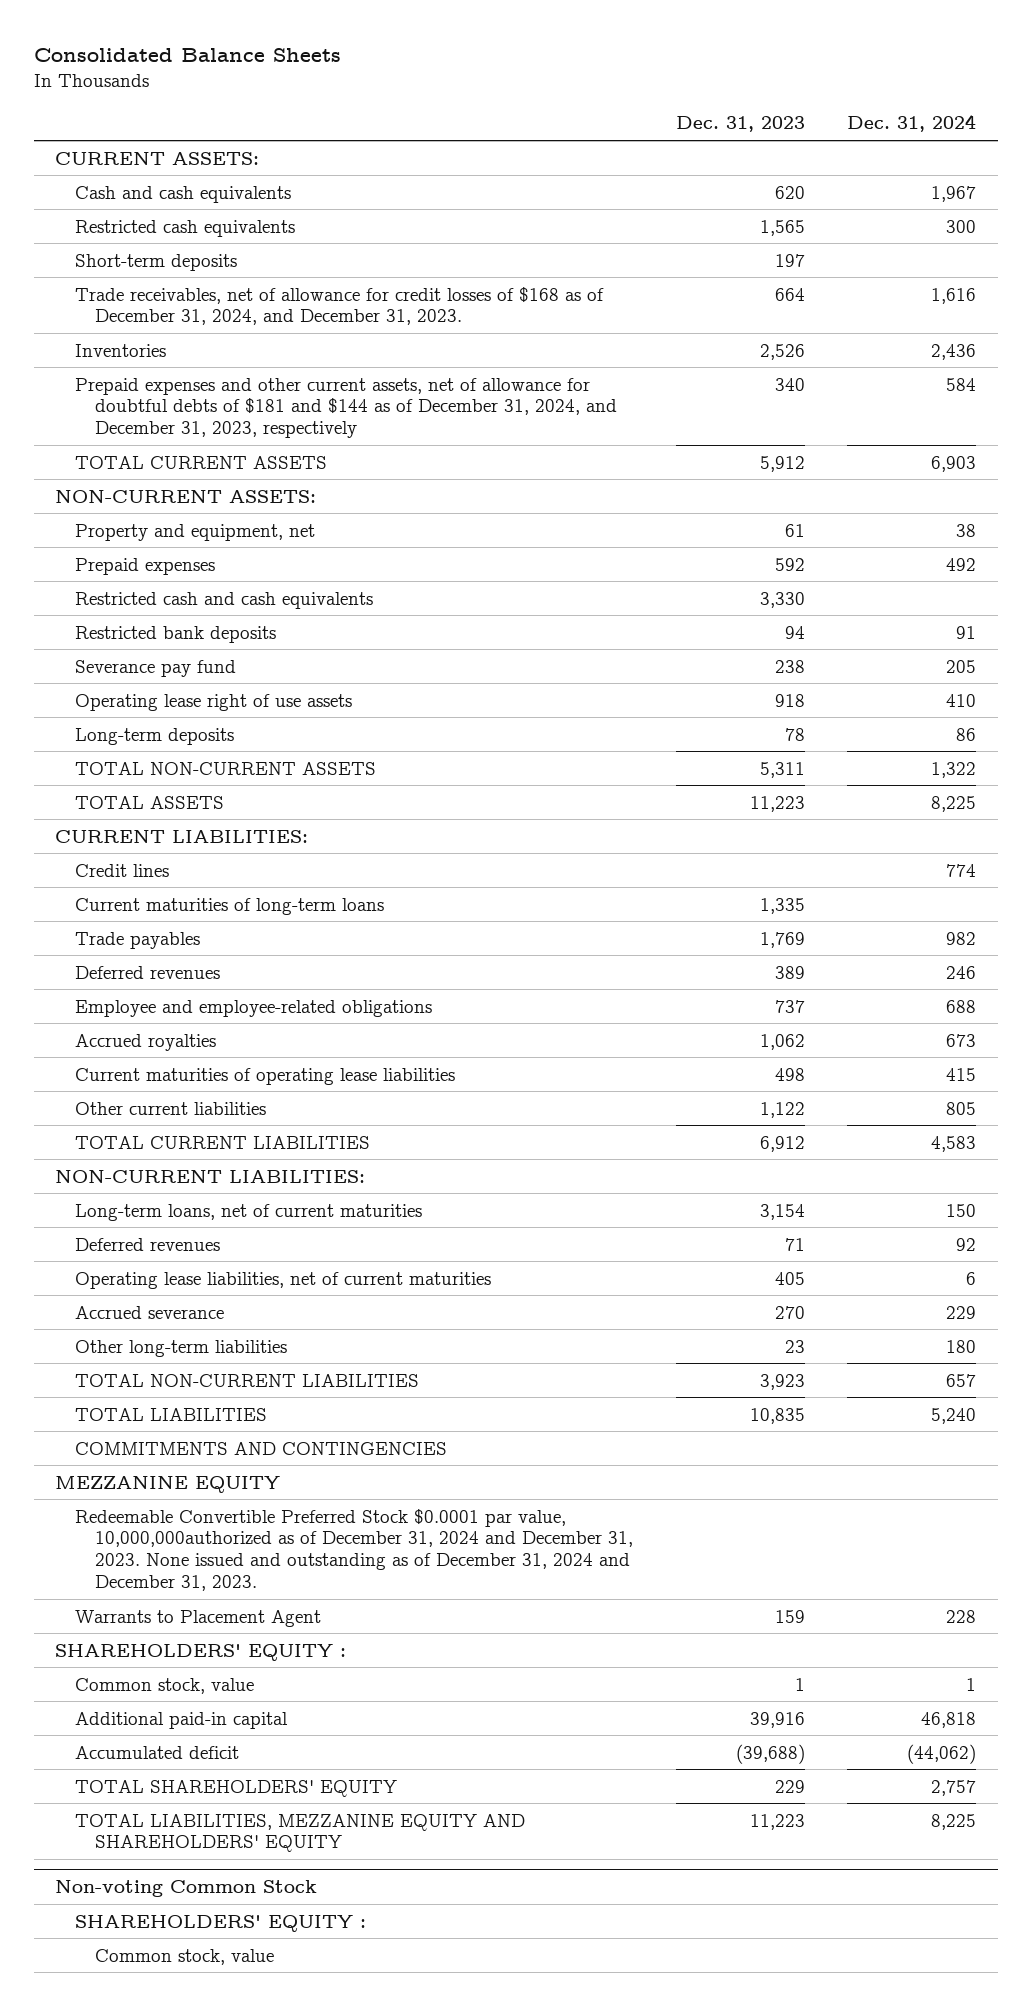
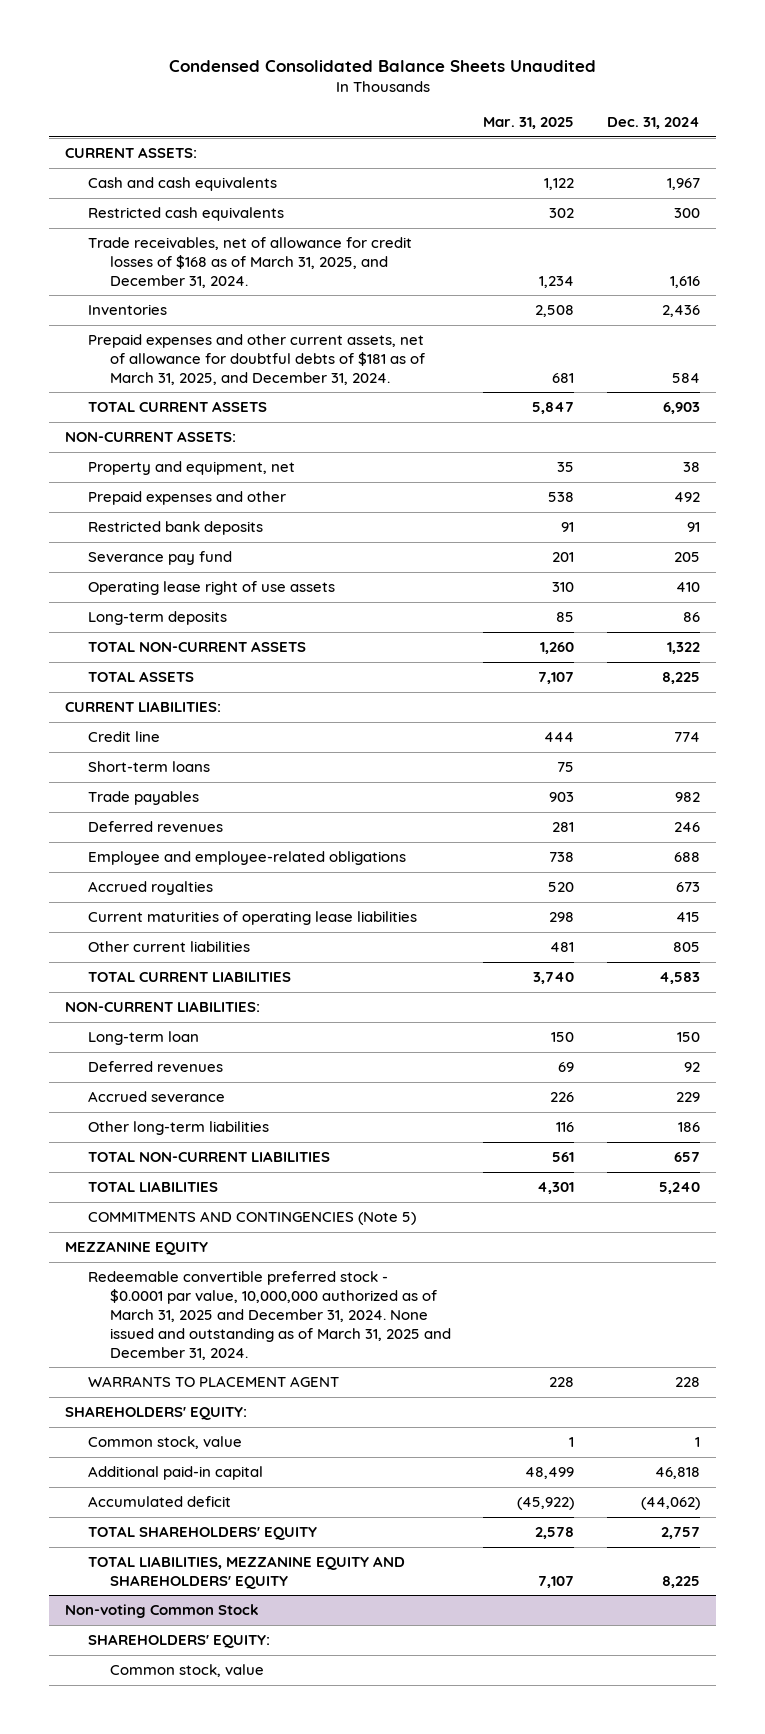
- Consolidated Balance Sheets
+ Condensed Consolidated Balance Sheets Unaudited
- | Dec. 31, 2023 | Dec. 31, 2024
+ | Mar. 31, 2025 | Dec. 31, 2024
- Short-term deposits | 197 |
- Trade receivables, net of allowance for credit losses of $168 as of December 31, 2024, and December 31, 2023. | 664 | 1,616
+ Trade receivables, net of allowance for credit losses of $168 as of March 31, 2025, and December 31, 2024. | 1,234 | 1,616
- Prepaid expenses and other current assets, net of allowance for doubtful debts of $181 and $144 as of December 31, 2024, and December 31, 2023, respectively | 340 | 584
+ Prepaid expenses and other current assets, net of allowance for doubtful debts of $181 as of March 31, 2025, and December 31, 2024. | 681 | 584
- Prepaid expenses | 592 | 492
- Restricted cash and cash equivalents | 3,330 |
+ Prepaid expenses and other | 538 | 492
- Credit lines | | 774
- Current maturities of long-term loans | 1,335 |
+ Credit line | 444 | 774
+ Short-term loans | 75 |
- Long-term loans, net of current maturities | 3,154 | 150
+ Long-term loan | 150 | 150
- Operating lease liabilities, net of current maturities | 405 | 6
- Other long-term liabilities | 23 | 180
+ Other long-term liabilities | 116 | 186
- COMMITMENTS AND CONTINGENCIES
+ COMMITMENTS AND CONTINGENCIES (Note 5)
- Redeemable Convertible Preferred Stock $0.0001 par value, 10,000,000authorized as of December 31, 2024 and December 31, 2023. None issued and outstanding as of December 31, 2024 and December 31, 2023.
- Warrants to Placement Agent | 159 | 228
- SHAREHOLDERS' EQUITY :
+ Redeemable convertible preferred stock - $0.0001 par value, 10,000,000 authorized as of March 31, 2025 and December 31, 2024. None issued and outstanding as of March 31, 2025 and December 31, 2024.
+ WARRANTS TO PLACEMENT AGENT | 228 | 228
+ SHAREHOLDERS' EQUITY:
@ Non-voting Common Stock
- SHAREHOLDERS' EQUITY :
+ SHAREHOLDERS' EQUITY:

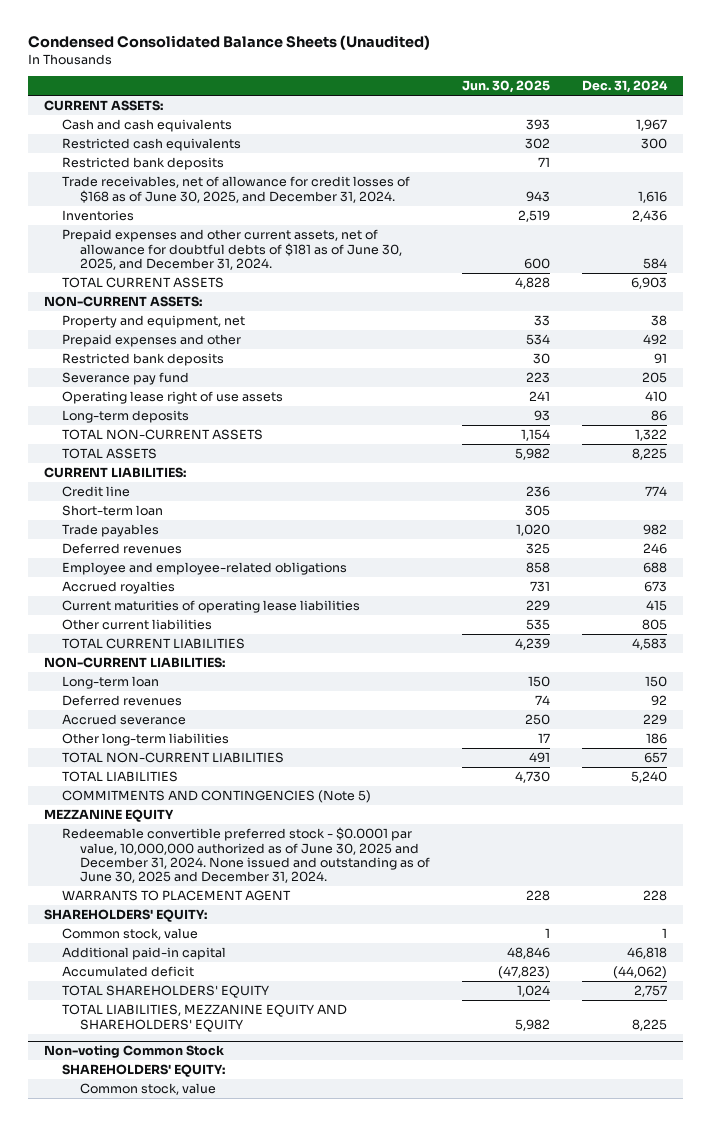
- Condensed Consolidated Balance Sheets Unaudited
+ Condensed Consolidated Balance Sheets (Unaudited)
- | Mar. 31, 2025 | Dec. 31, 2024
+ | Jun. 30, 2025 | Dec. 31, 2024
- Trade receivables, net of allowance for credit losses of $168 as of March 31, 2025, and December 31, 2024. | 1,234 | 1,616
+ Restricted bank deposits | 71 |
+ Trade receivables, net of allowance for credit losses of $168 as of June 30, 2025, and December 31, 2024. | 943 | 1,616
- Prepaid expenses and other current assets, net of allowance for doubtful debts of $181 as of March 31, 2025, and December 31, 2024. | 681 | 584
+ Prepaid expenses and other current assets, net of allowance for doubtful debts of $181 as of June 30, 2025, and December 31, 2024. | 600 | 584
- Short-term loans | 75 |
+ Short-term loan | 305 |
- Redeemable convertible preferred stock - $0.0001 par value, 10,000,000 authorized as of March 31, 2025 and December 31, 2024. None issued and outstanding as of March 31, 2025 and December 31, 2024.
+ Redeemable convertible preferred stock - $0.0001 par value, 10,000,000 authorized as of June 30, 2025 and December 31, 2024. None issued and outstanding as of June 30, 2025 and December 31, 2024.

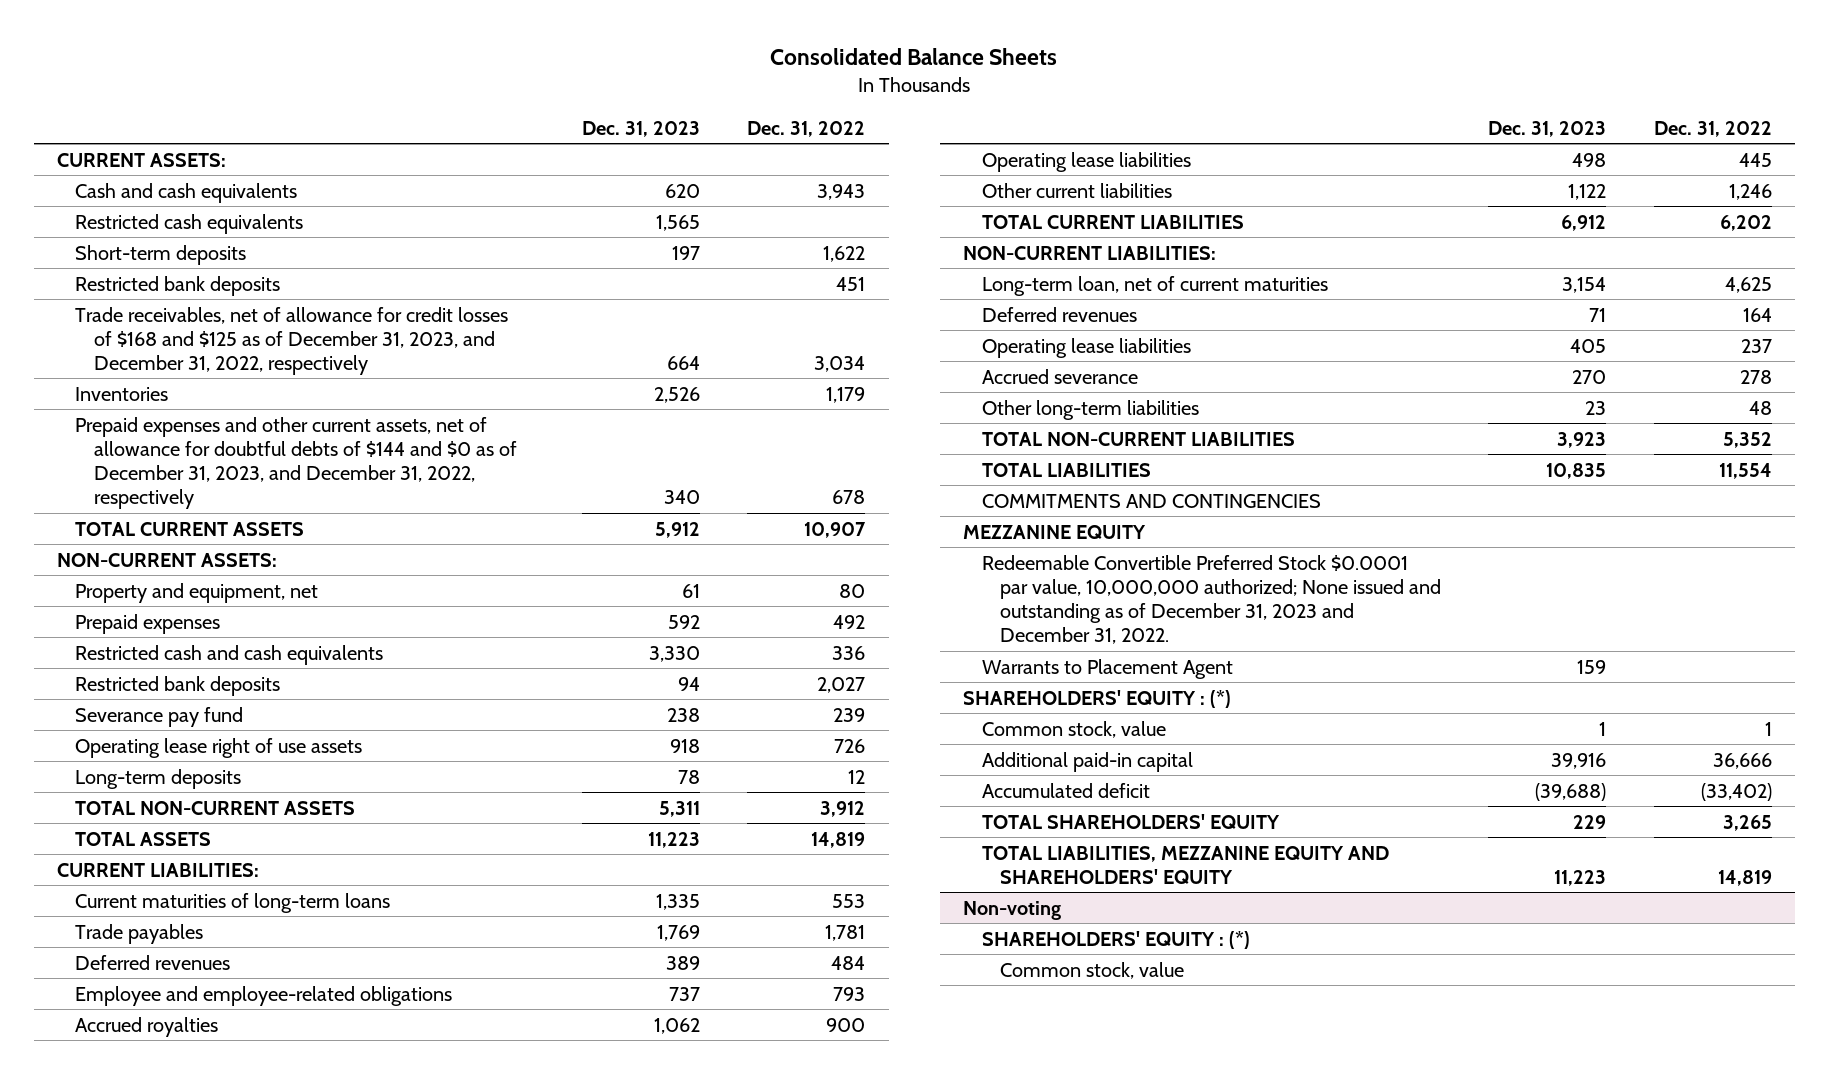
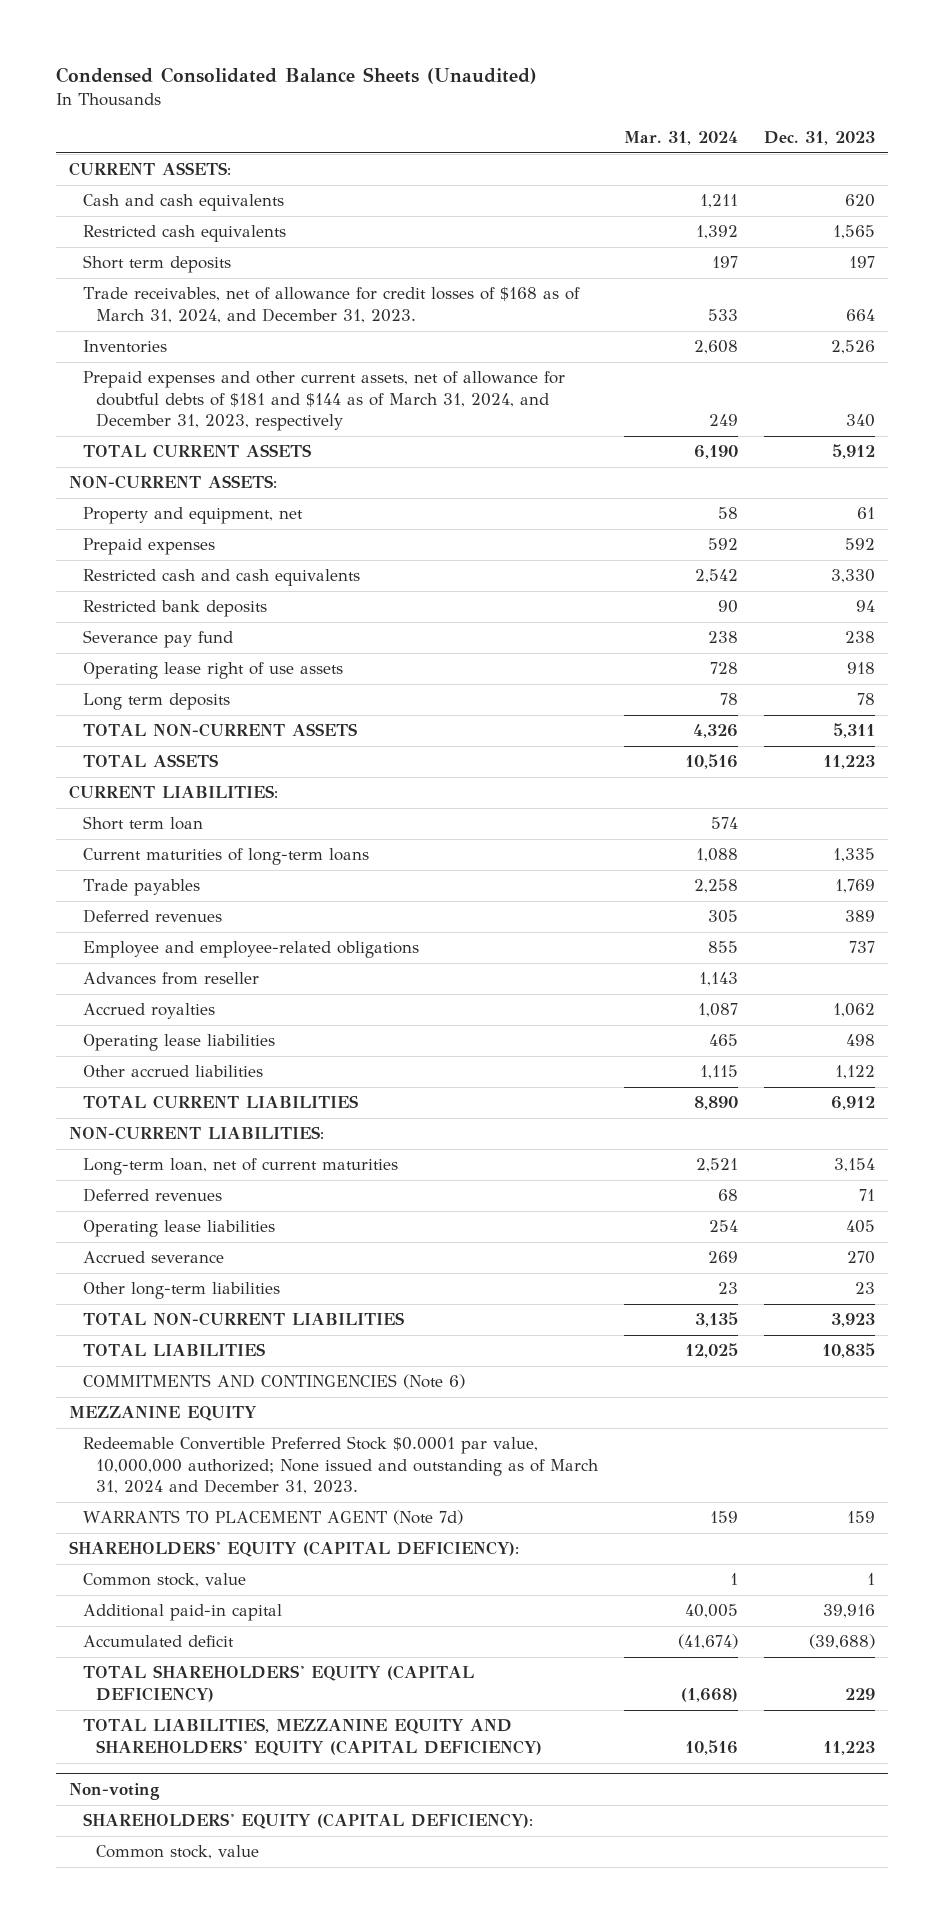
- Consolidated Balance Sheets
+ Condensed Consolidated Balance Sheets (Unaudited)
- | Dec. 31, 2023 | Dec. 31, 2022
+ | Mar. 31, 2024 | Dec. 31, 2023
- Short-term deposits | 197 | 1,622
- Restricted bank deposits | | 451
- Trade receivables, net of allowance for credit losses of $168 and $125 as of December 31, 2023, and December 31, 2022, respectively | 664 | 3,034
+ Short term deposits | 197 | 197
+ Trade receivables, net of allowance for credit losses of $168 as of March 31, 2024, and December 31, 2023. | 533 | 664
- Prepaid expenses and other current assets, net of allowance for doubtful debts of $144 and $0 as of December 31, 2023, and December 31, 2022, respectively | 340 | 678
+ Prepaid expenses and other current assets, net of allowance for doubtful debts of $181 and $144 as of March 31, 2024, and December 31, 2023, respectively | 249 | 340
- Long-term deposits | 78 | 12
+ Long term deposits | 78 | 78
+ Short term loan | 574 |
+ Advances from reseller | 1,143 |
- Other current liabilities | 1,122 | 1,246
+ Other accrued liabilities | 1,115 | 1,122
- COMMITMENTS AND CONTINGENCIES
+ COMMITMENTS AND CONTINGENCIES (Note 6)
- Redeemable Convertible Preferred Stock $0.0001 par value, 10,000,000 authorized; None issued and outstanding as of December 31, 2023 and December 31, 2022.
- Warrants to Placement Agent | 159 |
- SHAREHOLDERS' EQUITY : (*)
+ Redeemable Convertible Preferred Stock $0.0001 par value, 10,000,000 authorized; None issued and outstanding as of March 31, 2024 and December 31, 2023.
+ WARRANTS TO PLACEMENT AGENT (Note 7d) | 159 | 159
+ SHAREHOLDERS' EQUITY (CAPITAL DEFICIENCY):
- TOTAL SHAREHOLDERS' EQUITY | 229 | 3,265
- TOTAL LIABILITIES, MEZZANINE EQUITY AND SHAREHOLDERS' EQUITY | 11,223 | 14,819
+ TOTAL SHAREHOLDERS' EQUITY (CAPITAL DEFICIENCY) | (1,668) | 229
+ TOTAL LIABILITIES, MEZZANINE EQUITY AND SHAREHOLDERS' EQUITY (CAPITAL DEFICIENCY) | 10,516 | 11,223
@ Non-voting
- SHAREHOLDERS' EQUITY : (*)
+ SHAREHOLDERS' EQUITY (CAPITAL DEFICIENCY):

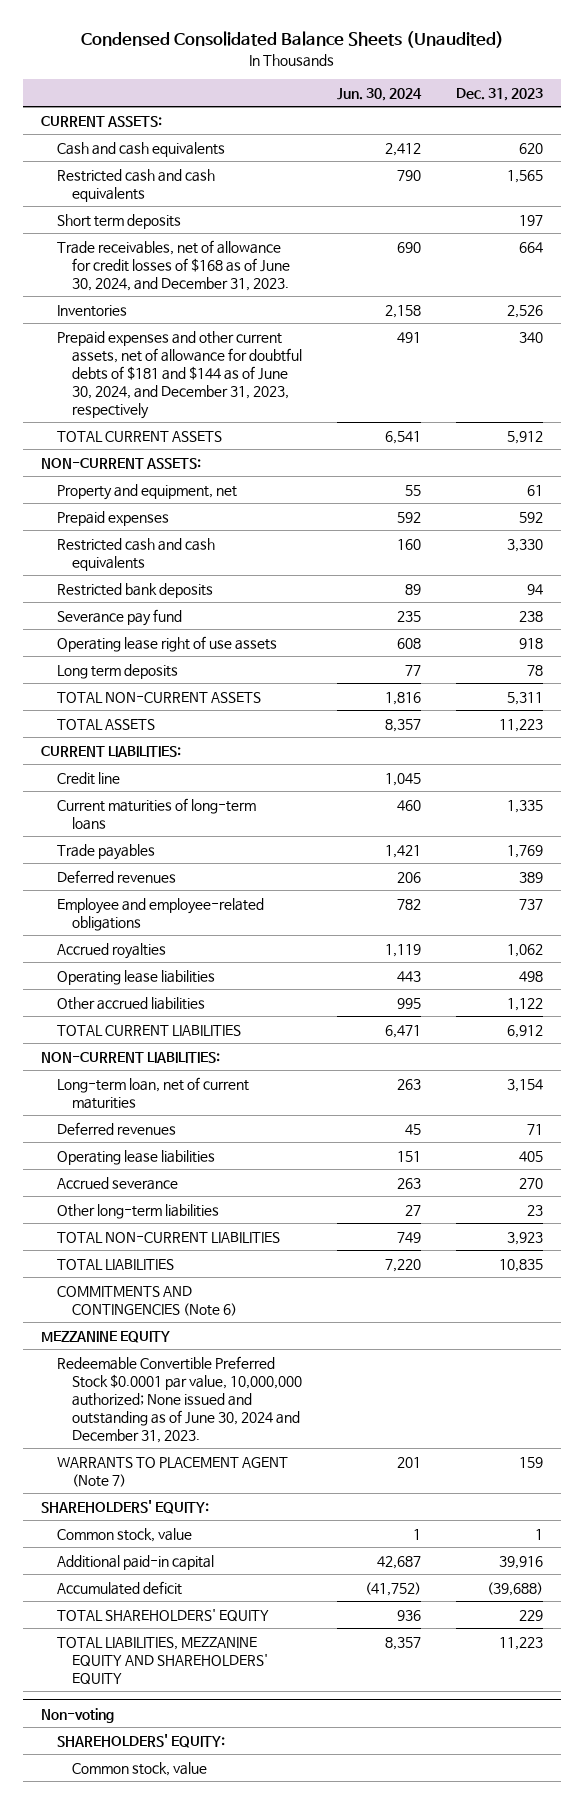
- | Mar. 31, 2024 | Dec. 31, 2023
+ | Jun. 30, 2024 | Dec. 31, 2023
- Restricted cash equivalents | 1,392 | 1,565
+ Restricted cash and cash equivalents | 790 | 1,565
- Trade receivables, net of allowance for credit losses of $168 as of March 31, 2024, and December 31, 2023. | 533 | 664
+ Trade receivables, net of allowance for credit losses of $168 as of June 30, 2024, and December 31, 2023. | 690 | 664
- Prepaid expenses and other current assets, net of allowance for doubtful debts of $181 and $144 as of March 31, 2024, and December 31, 2023, respectively | 249 | 340
+ Prepaid expenses and other current assets, net of allowance for doubtful debts of $181 and $144 as of June 30, 2024, and December 31, 2023, respectively | 491 | 340
- Short term loan | 574 |
+ Credit line | 1,045 |
- Advances from reseller | 1,143 |
- Redeemable Convertible Preferred Stock $0.0001 par value, 10,000,000 authorized; None issued and outstanding as of March 31, 2024 and December 31, 2023.
- WARRANTS TO PLACEMENT AGENT (Note 7d) | 159 | 159
- SHAREHOLDERS' EQUITY (CAPITAL DEFICIENCY):
+ Redeemable Convertible Preferred Stock $0.0001 par value, 10,000,000 authorized; None issued and outstanding as of June 30, 2024 and December 31, 2023.
+ WARRANTS TO PLACEMENT AGENT (Note 7) | 201 | 159
+ SHAREHOLDERS' EQUITY:
- TOTAL SHAREHOLDERS' EQUITY (CAPITAL DEFICIENCY) | (1,668) | 229
- TOTAL LIABILITIES, MEZZANINE EQUITY AND SHAREHOLDERS' EQUITY (CAPITAL DEFICIENCY) | 10,516 | 11,223
+ TOTAL SHAREHOLDERS' EQUITY | 936 | 229
+ TOTAL LIABILITIES, MEZZANINE EQUITY AND SHAREHOLDERS' EQUITY | 8,357 | 11,223
@ Non-voting
- SHAREHOLDERS' EQUITY (CAPITAL DEFICIENCY):
+ SHAREHOLDERS' EQUITY:

